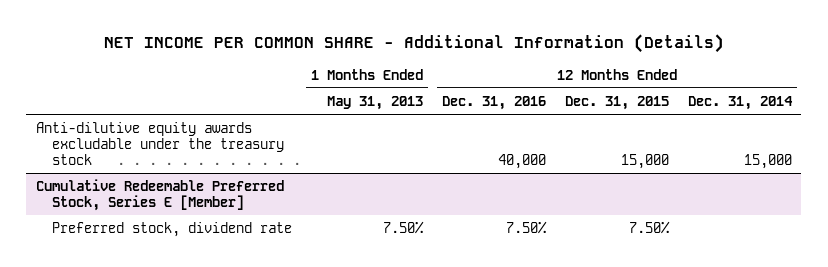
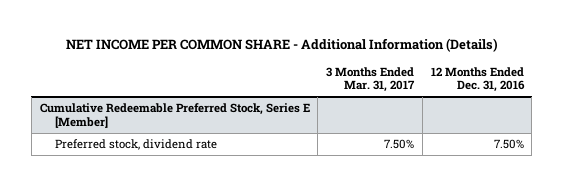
- | 1 Months Ended May 31, 2013 | 12 Months Ended Dec. 31, 2016 | 12 Months Ended Dec. 31, 2015 | 12 Months Ended Dec. 31, 2014
+ | 3 Months Ended Mar. 31, 2017 | 12 Months Ended Dec. 31, 2016
- Anti-dilutive equity awards excludable under the treasury stock | | 40,000 | 15,000 | 15,000

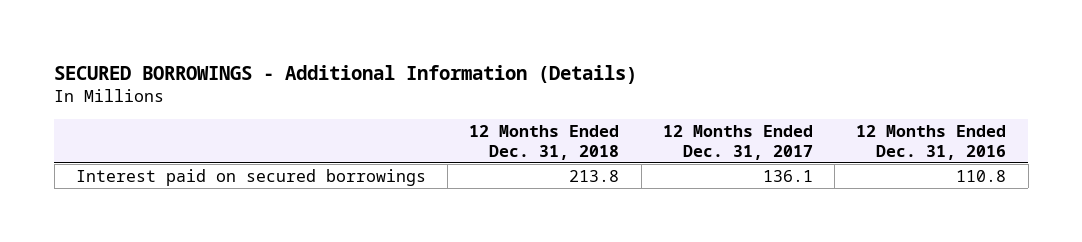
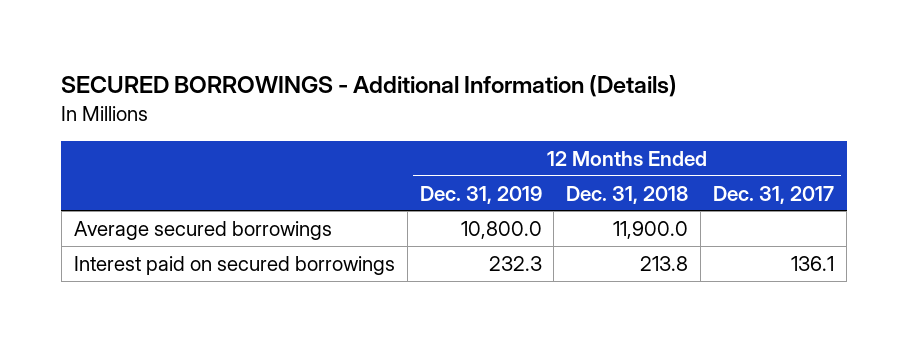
- | 12 Months Ended Dec. 31, 2018 | 12 Months Ended Dec. 31, 2017 | 12 Months Ended Dec. 31, 2016
+ | 12 Months Ended Dec. 31, 2019 | 12 Months Ended Dec. 31, 2018 | 12 Months Ended Dec. 31, 2017
+ Average secured borrowings | 10,800.0 | 11,900.0 |

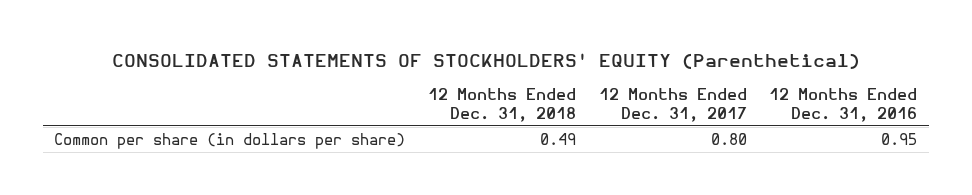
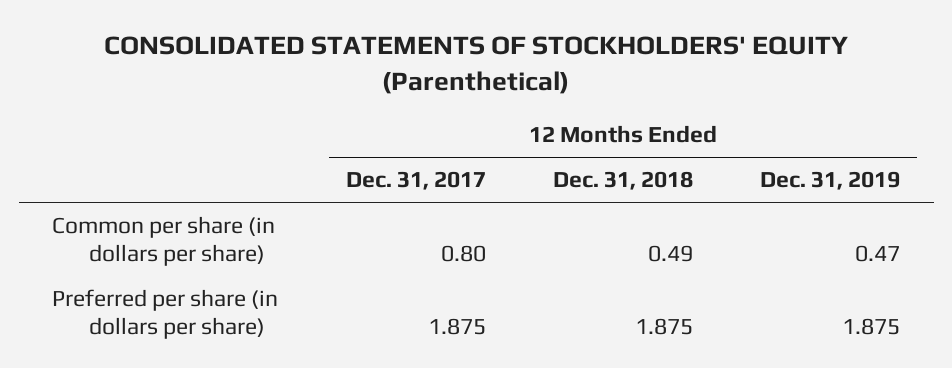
- | 12 Months Ended Dec. 31, 2018 | 12 Months Ended Dec. 31, 2017 | 12 Months Ended Dec. 31, 2016
+ | 12 Months Ended Dec. 31, 2017 | 12 Months Ended Dec. 31, 2018 | 12 Months Ended Dec. 31, 2019
+ Preferred per share (in dollars per share) | 1.875 | 1.875 | 1.875

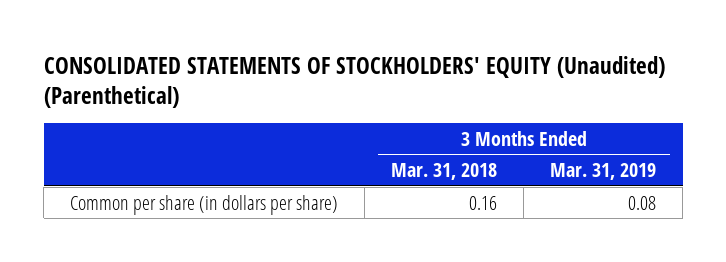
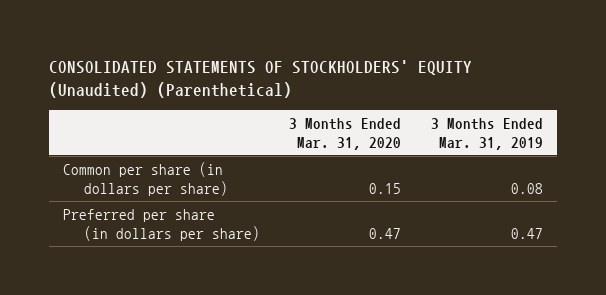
- | 3 Months Ended Mar. 31, 2018 | 3 Months Ended Mar. 31, 2019
+ | 3 Months Ended Mar. 31, 2020 | 3 Months Ended Mar. 31, 2019
+ Preferred per share (in dollars per share) | 0.47 | 0.47

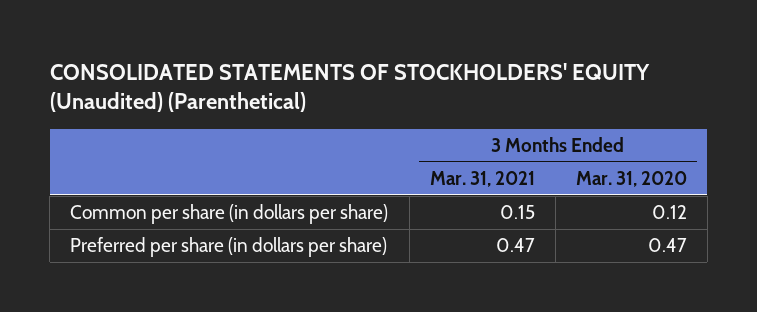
- | 3 Months Ended Mar. 31, 2020 | 3 Months Ended Mar. 31, 2019
+ | 3 Months Ended Mar. 31, 2021 | 3 Months Ended Mar. 31, 2020
- Common per share (in dollars per share) | 0.15 | 0.08
+ Common per share (in dollars per share) | 0.15 | 0.12

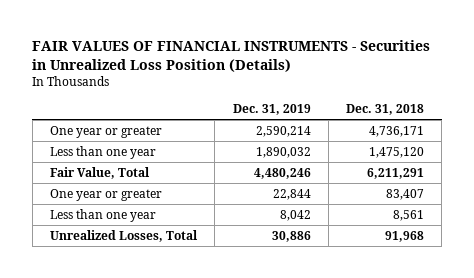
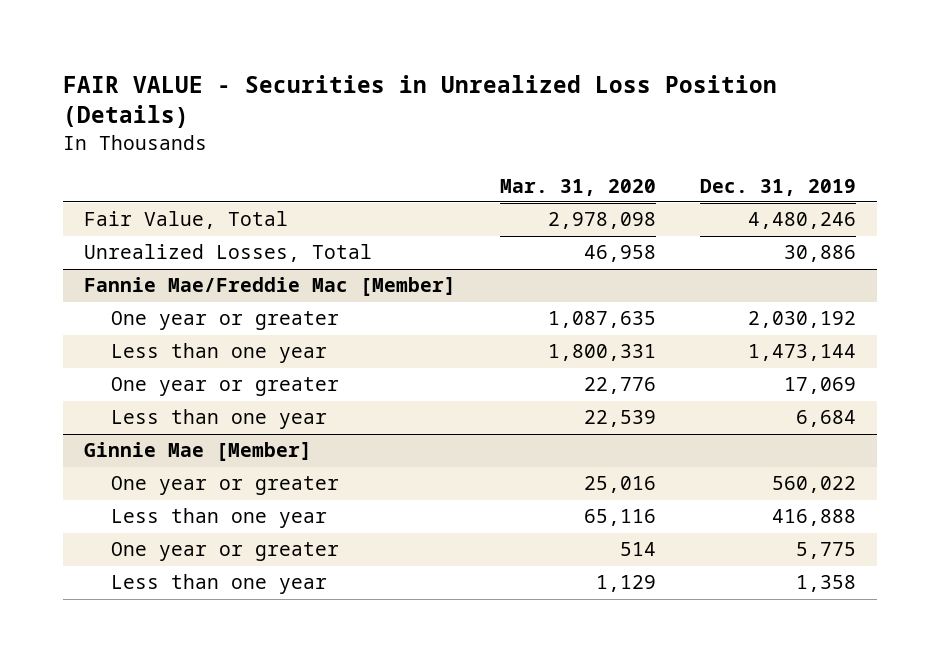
- FAIR VALUES OF FINANCIAL INSTRUMENTS - Securities in Unrealized Loss Position (Details)
+ FAIR VALUE - Securities in Unrealized Loss Position (Details)
- | Dec. 31, 2019 | Dec. 31, 2018
+ | Mar. 31, 2020 | Dec. 31, 2019
- One year or greater | 2,590,214 | 4,736,171
- Less than one year | 1,890,032 | 1,475,120
- One year or greater | 22,844 | 83,407
- Less than one year | 8,042 | 8,561
+ Fannie Mae/Freddie Mac [Member]
+ One year or greater | 1,087,635 | 2,030,192
+ Less than one year | 1,800,331 | 1,473,144
+ One year or greater | 22,776 | 17,069
+ Less than one year | 22,539 | 6,684
+ Ginnie Mae [Member]
+ One year or greater | 25,016 | 560,022
+ Less than one year | 65,116 | 416,888
+ One year or greater | 514 | 5,775
+ Less than one year | 1,129 | 1,358

